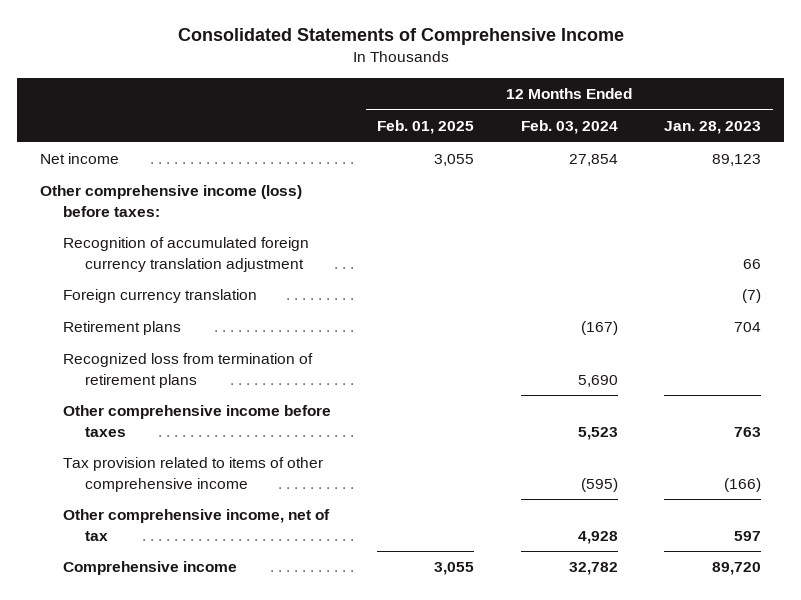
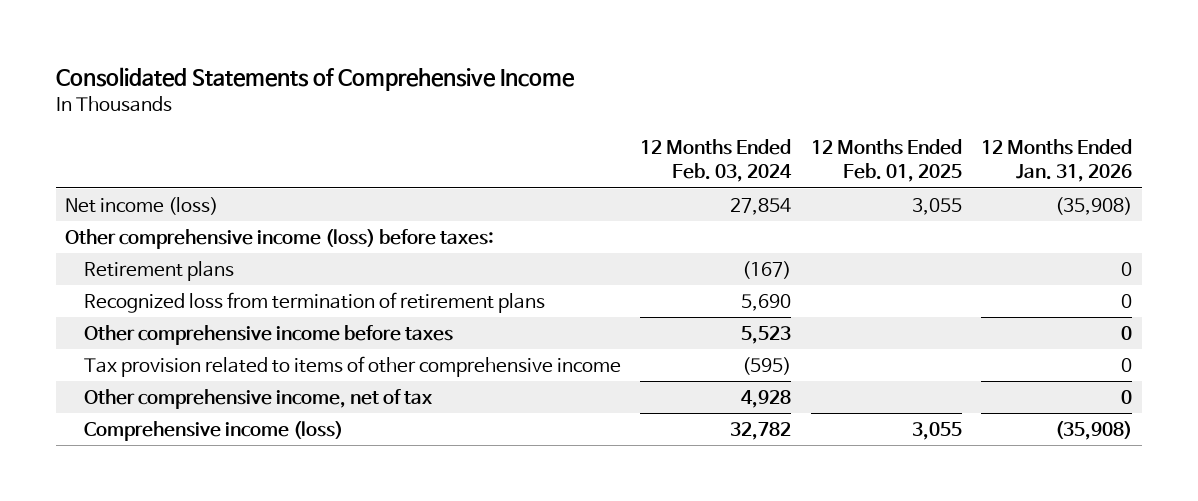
- | 12 Months Ended Feb. 01, 2025 | 12 Months Ended Feb. 03, 2024 | 12 Months Ended Jan. 28, 2023
+ | 12 Months Ended Feb. 03, 2024 | 12 Months Ended Feb. 01, 2025 | 12 Months Ended Jan. 31, 2026
- Net income | 3,055 | 27,854 | 89,123
+ Net income (loss) | 27,854 | 3,055 | (35,908)
- Recognition of accumulated foreign currency translation adjustment | | | 66
- Foreign currency translation | | | (7)
- Comprehensive income | 3,055 | 32,782 | 89,720
+ Comprehensive income (loss) | 32,782 | 3,055 | (35,908)

